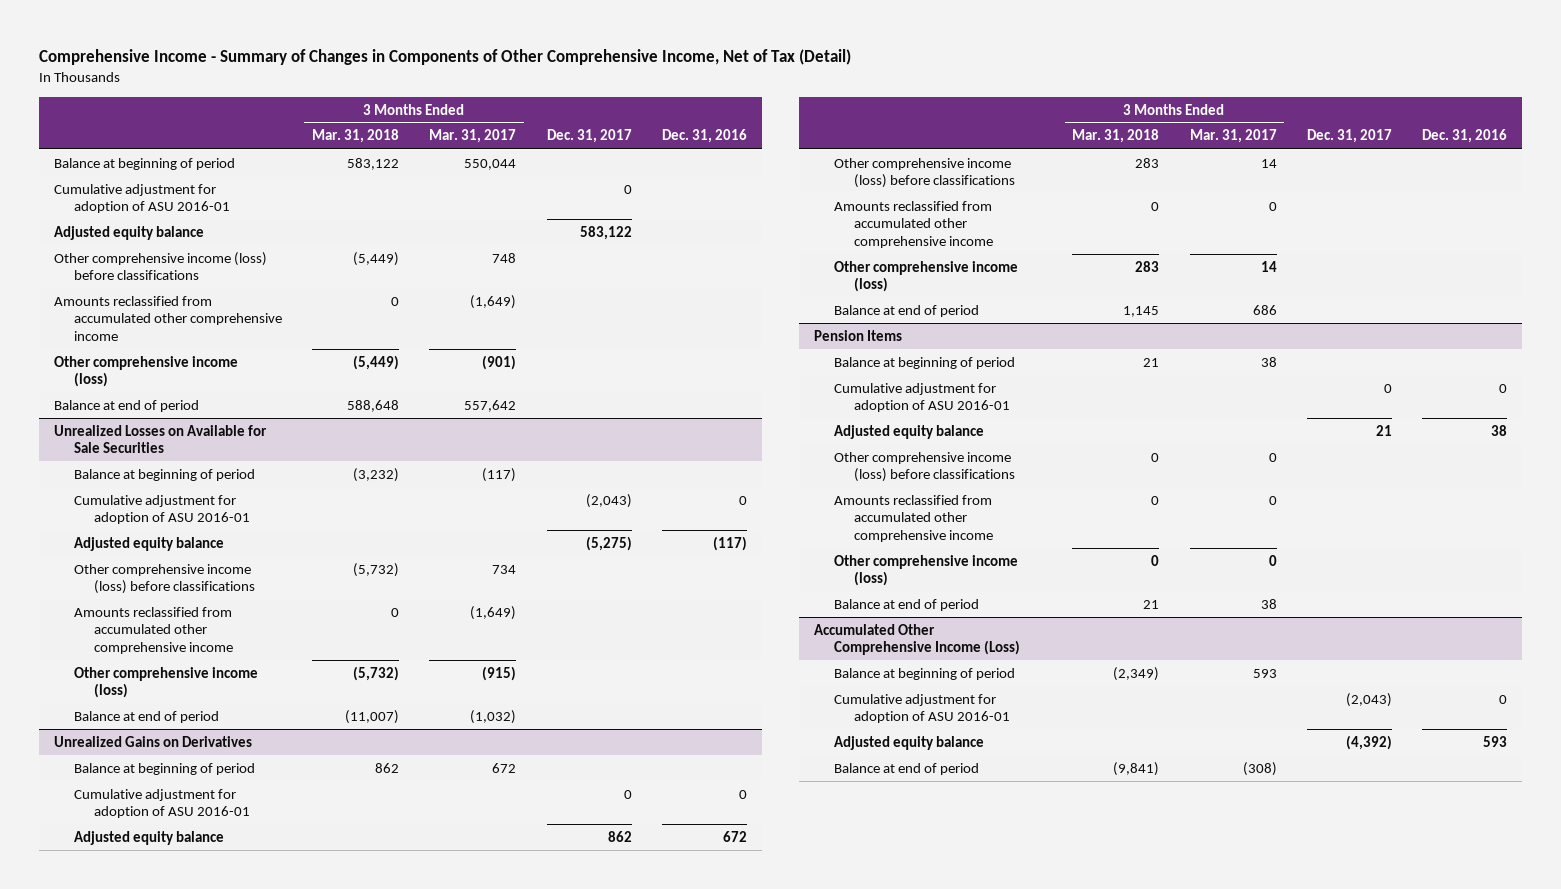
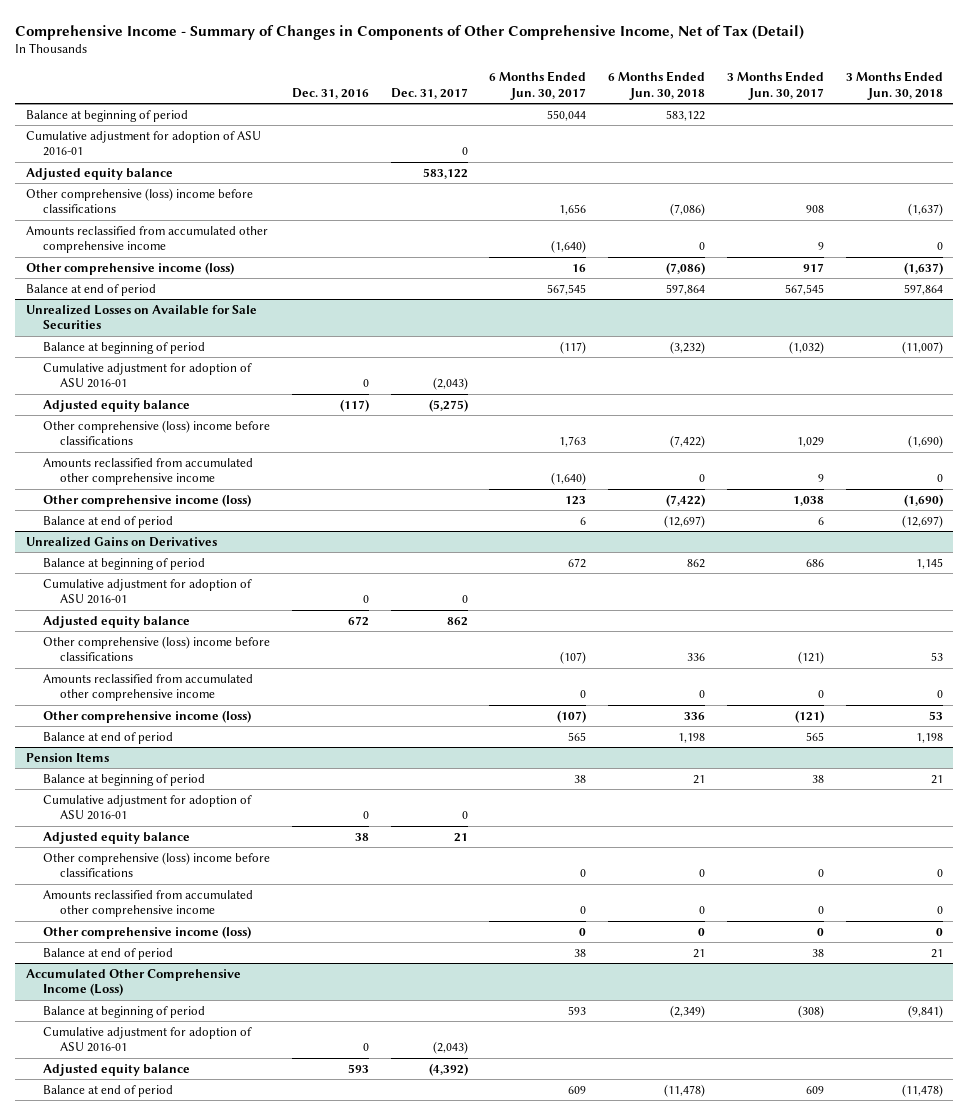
- | 3 Months Ended Mar. 31, 2018 | 3 Months Ended Mar. 31, 2017 | Dec. 31, 2017 | Dec. 31, 2016
+ | Dec. 31, 2016 | Dec. 31, 2017 | 6 Months Ended Jun. 30, 2017 | 6 Months Ended Jun. 30, 2018 | 3 Months Ended Jun. 30, 2017 | 3 Months Ended Jun. 30, 2018
- Other comprehensive income (loss) before classifications | (5,449) | 748 | |
+ Other comprehensive (loss) income before classifications | | | 1,656 | (7,086) | 908 | (1,637)
@ Unrealized Losses on Available for Sale Securities
- Other comprehensive income (loss) before classifications | (5,732) | 734 | |
+ Other comprehensive (loss) income before classifications | | | 1,763 | (7,422) | 1,029 | (1,690)
@ Unrealized Gains on Derivatives
- Other comprehensive income (loss) before classifications | 283 | 14 | |
+ Other comprehensive (loss) income before classifications | | | (107) | 336 | (121) | 53
@ Pension Items
- Other comprehensive income (loss) before classifications | 0 | 0 | |
+ Other comprehensive (loss) income before classifications | | | 0 | 0 | 0 | 0

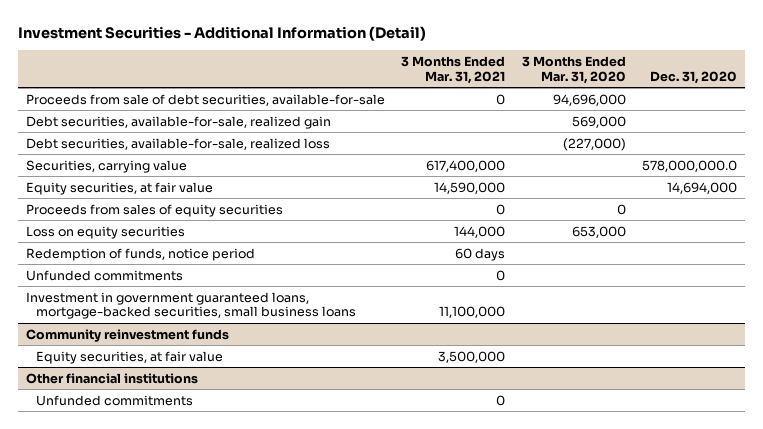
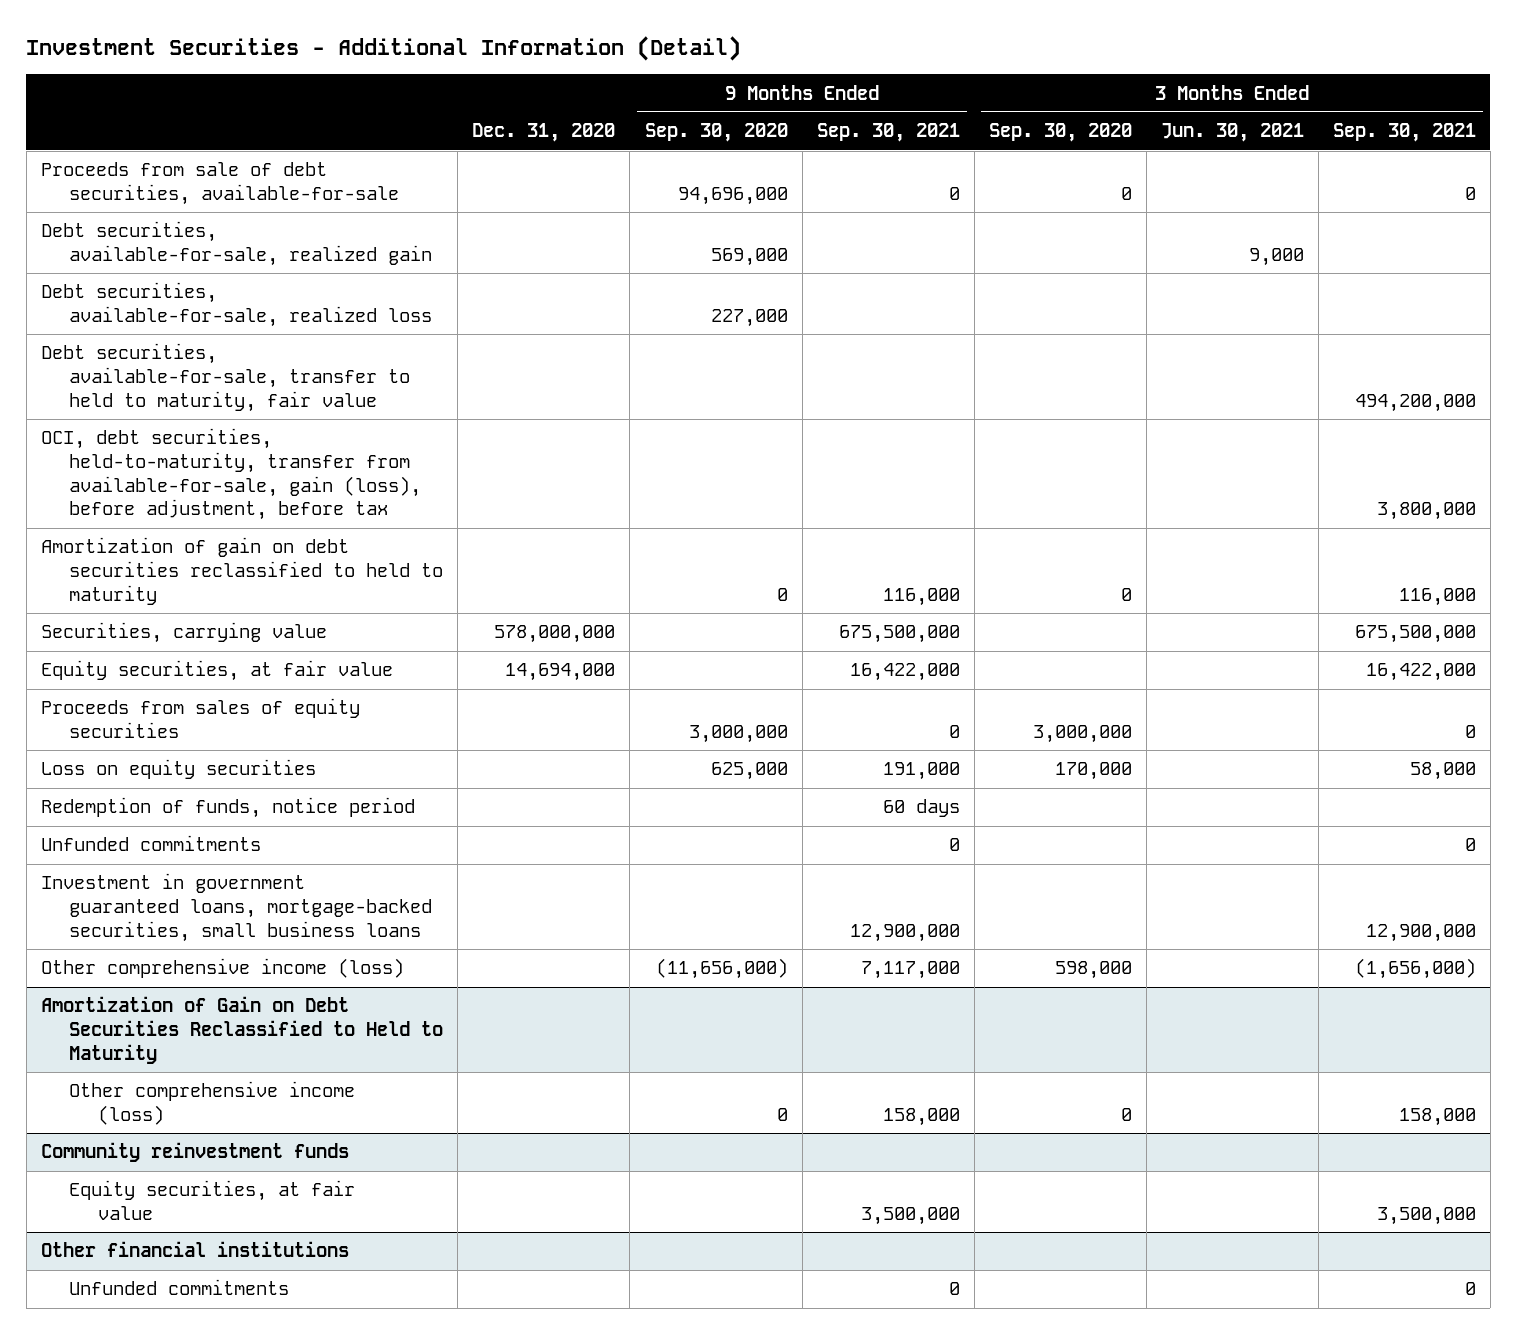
- | 3 Months Ended Mar. 31, 2021 | 3 Months Ended Mar. 31, 2020 | Dec. 31, 2020
+ | Dec. 31, 2020 | 9 Months Ended Sep. 30, 2020 | 9 Months Ended Sep. 30, 2021 | 3 Months Ended Sep. 30, 2020 | 3 Months Ended Jun. 30, 2021 | 3 Months Ended Sep. 30, 2021
- Securities, carrying value | 617,400,000 | | 578,000,000.0
+ Debt securities, available-for-sale, transfer to held to maturity, fair value | | | | | | 494,200,000
+ OCI, debt securities, held-to-maturity, transfer from available-for-sale, gain (loss), before adjustment, before tax | | | | | | 3,800,000
+ Amortization of gain on debt securities reclassified to held to maturity | | 0 | 116,000 | 0 | | 116,000
+ Securities, carrying value | 578,000,000 | | 675,500,000 | | | 675,500,000
+ Other comprehensive income (loss) | | (11,656,000) | 7,117,000 | 598,000 | | (1,656,000)
+ Amortization of Gain on Debt Securities Reclassified to Held to Maturity
+ Other comprehensive income (loss) | | 0 | 158,000 | 0 | | 158,000

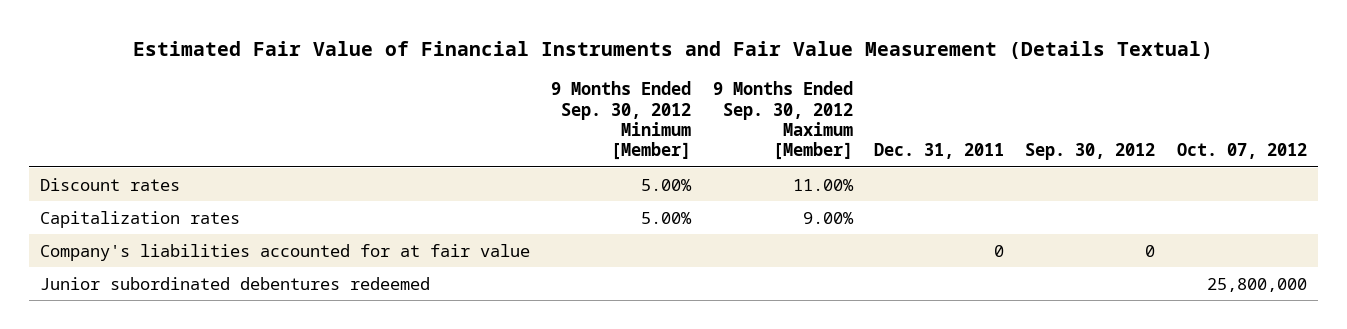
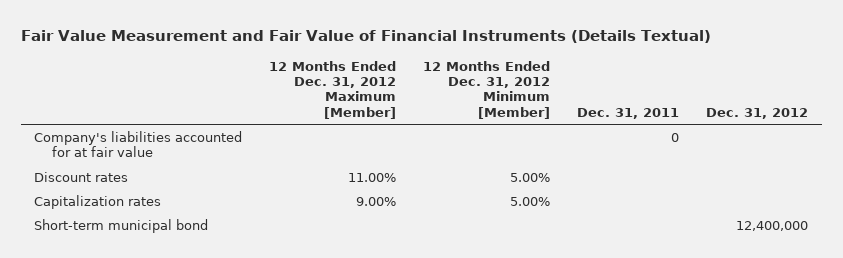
- Estimated Fair Value of Financial Instruments and Fair Value Measurement (Details Textual)
+ Fair Value Measurement and Fair Value of Financial Instruments (Details Textual)
- | 9 Months Ended Sep. 30, 2012 Minimum [Member] | 9 Months Ended Sep. 30, 2012 Maximum [Member] | Dec. 31, 2011 | Sep. 30, 2012 | Oct. 07, 2012
+ | 12 Months Ended Dec. 31, 2012 Maximum [Member] | 12 Months Ended Dec. 31, 2012 Minimum [Member] | Dec. 31, 2011 | Dec. 31, 2012
moved up: Company's liabilities accounted for at fair value | | | 0 |
- Junior subordinated debentures redeemed | | | | | 25,800,000
+ Short-term municipal bond | | | | 12,400,000

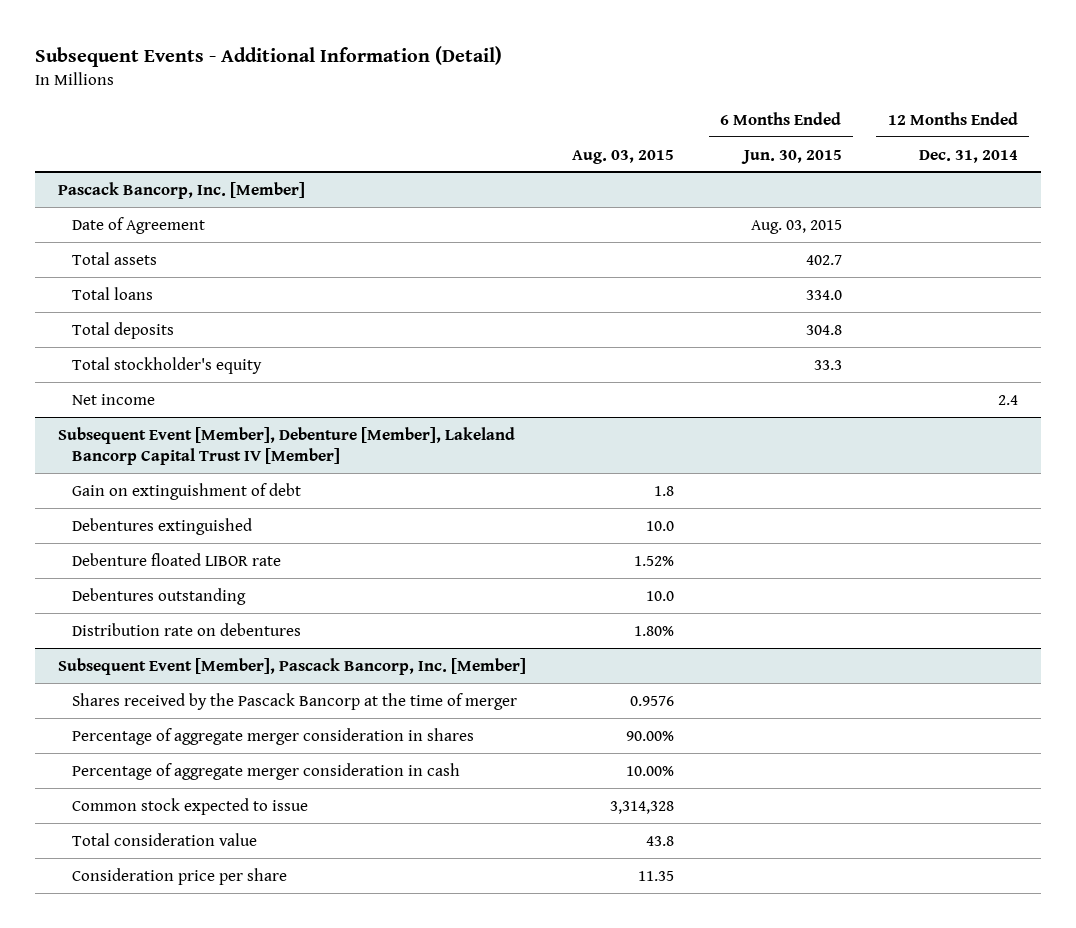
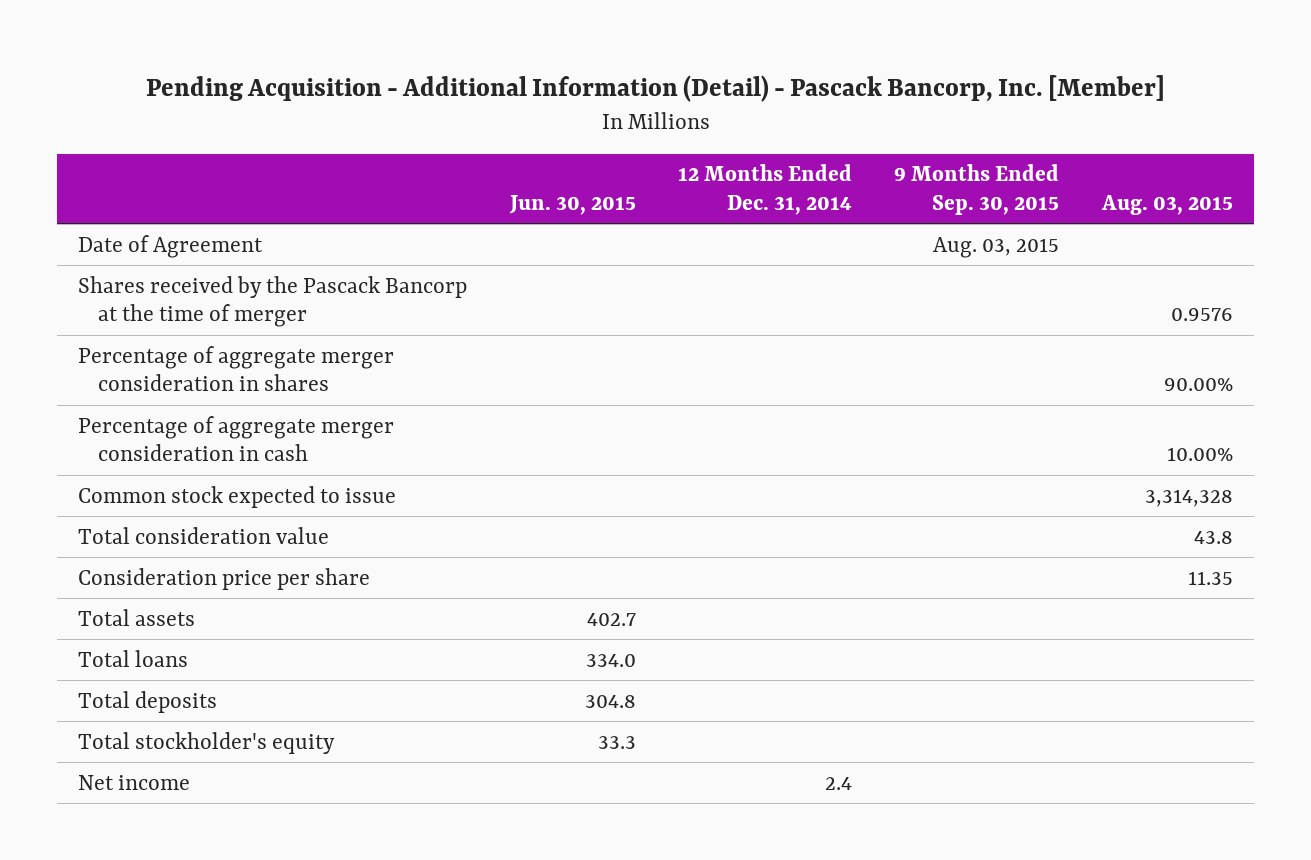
- Subsequent Events - Additional Information (Detail)
+ Pending Acquisition - Additional Information (Detail) - Pascack Bancorp, Inc. [Member]
- | Aug. 03, 2015 | 6 Months Ended Jun. 30, 2015 | 12 Months Ended Dec. 31, 2014
+ | Jun. 30, 2015 | 12 Months Ended Dec. 31, 2014 | 9 Months Ended Sep. 30, 2015 | Aug. 03, 2015
- Pascack Bancorp, Inc. [Member]
- Date of Agreement | | Aug. 03, 2015 |
- Total assets | | 402.7 |
- Total loans | | 334.0 |
- Total deposits | | 304.8 |
- Total stockholder's equity | | 33.3 |
- Net income | | | 2.4
- Subsequent Event [Member], Debenture [Member], Lakeland Bancorp Capital Trust IV [Member]
- Gain on extinguishment of debt | 1.8 | |
- Debentures extinguished | 10.0 | |
- Debenture floated LIBOR rate | 1.52% | |
- Debentures outstanding | 10.0 | |
- Distribution rate on debentures | 1.80% | |
- Subsequent Event [Member], Pascack Bancorp, Inc. [Member]
+ Date of Agreement | | | Aug. 03, 2015 |
+ Total assets | 402.7 | | |
+ Total loans | 334.0 | | |
+ Total deposits | 304.8 | | |
+ Total stockholder's equity | 33.3 | | |
+ Net income | | 2.4 | |

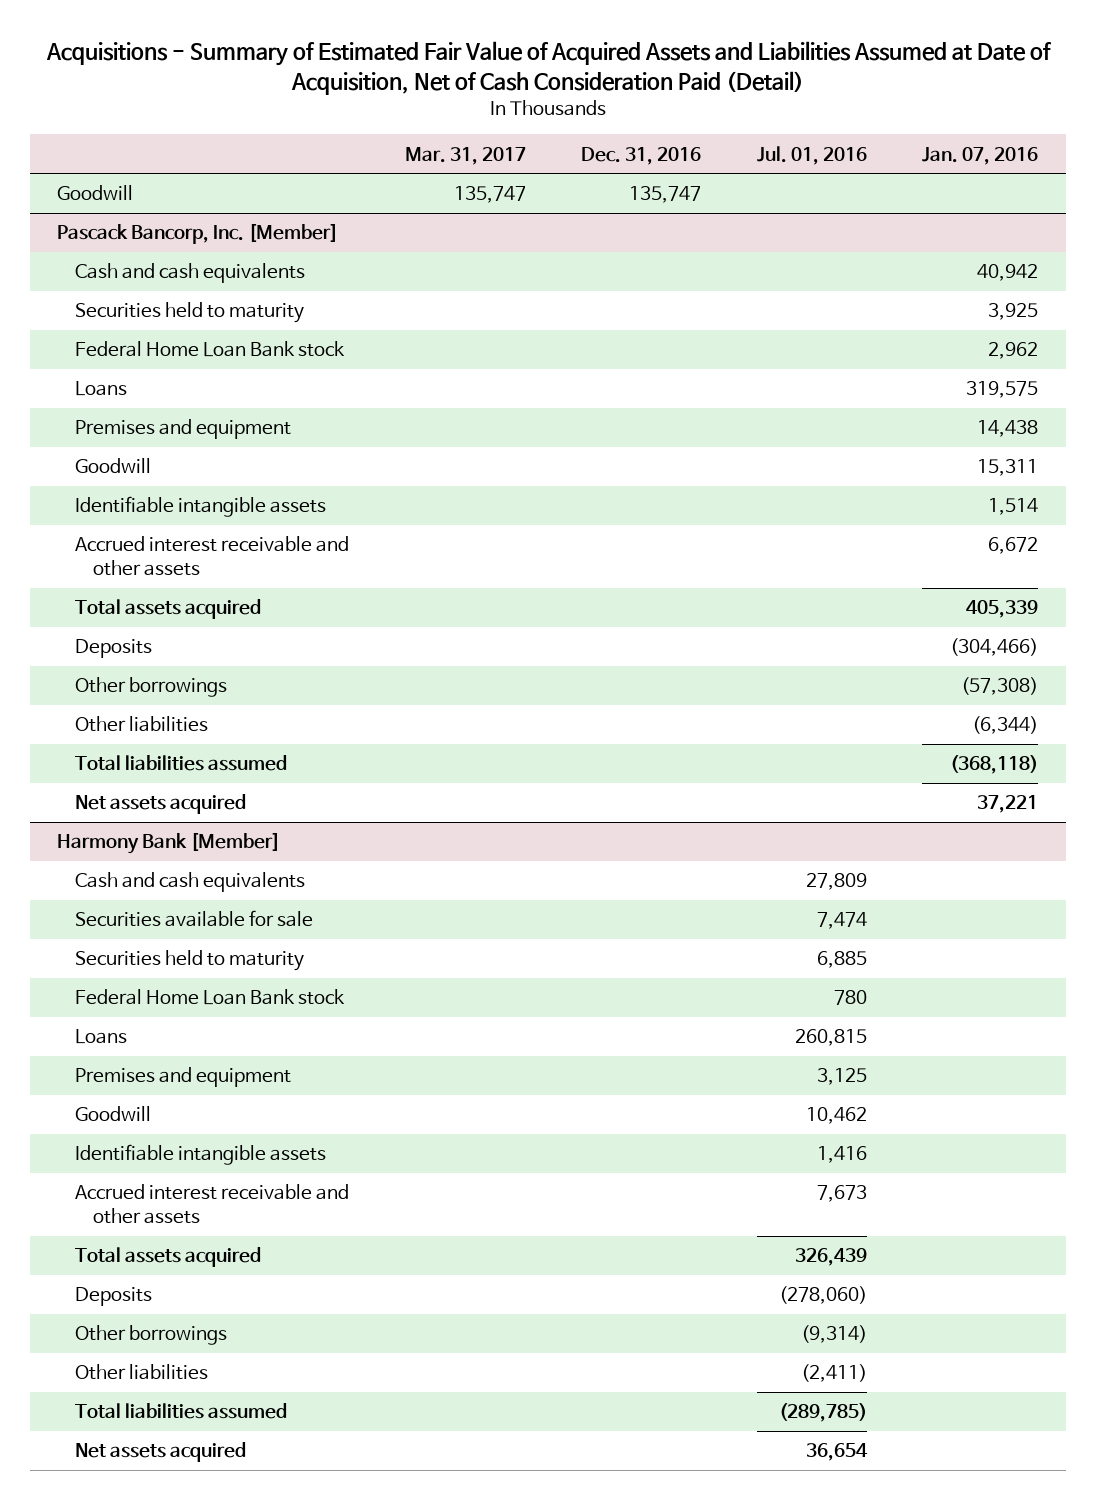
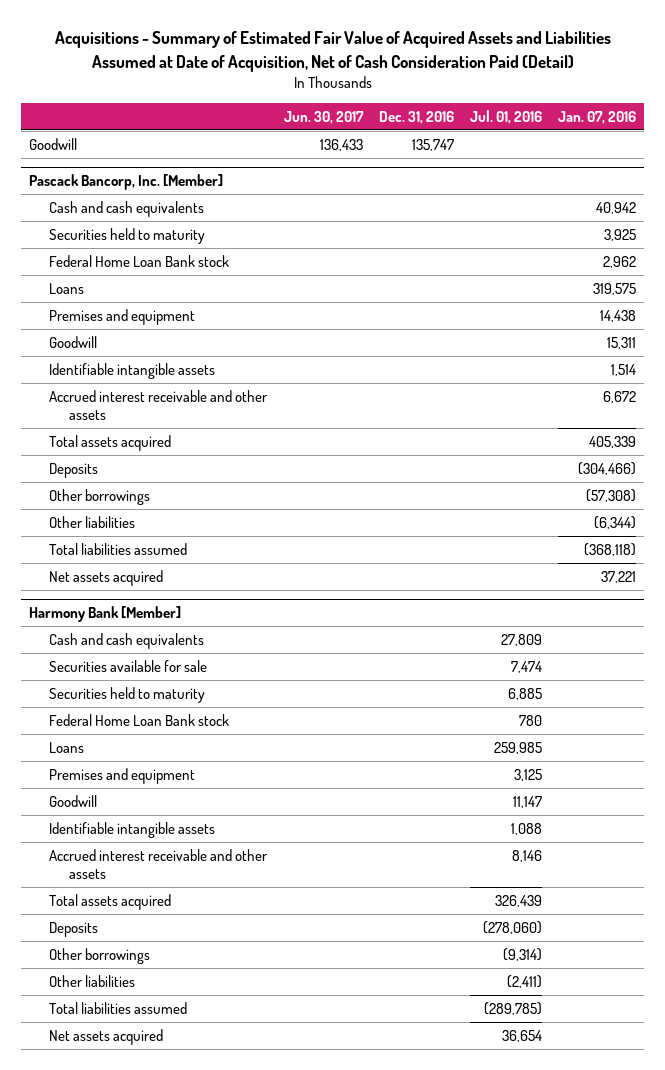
- | Mar. 31, 2017 | Dec. 31, 2016 | Jul. 01, 2016 | Jan. 07, 2016
+ | Jun. 30, 2017 | Dec. 31, 2016 | Jul. 01, 2016 | Jan. 07, 2016
@ Harmony Bank [Member]
- Loans | | | 260,815 |
+ Loans | | | 259,985 |
- Goodwill | | | 10,462 |
- Identifiable intangible assets | | | 1,416 |
- Accrued interest receivable and other assets | | | 7,673 |
+ Goodwill | | | 11,147 |
+ Identifiable intangible assets | | | 1,088 |
+ Accrued interest receivable and other assets | | | 8,146 |

